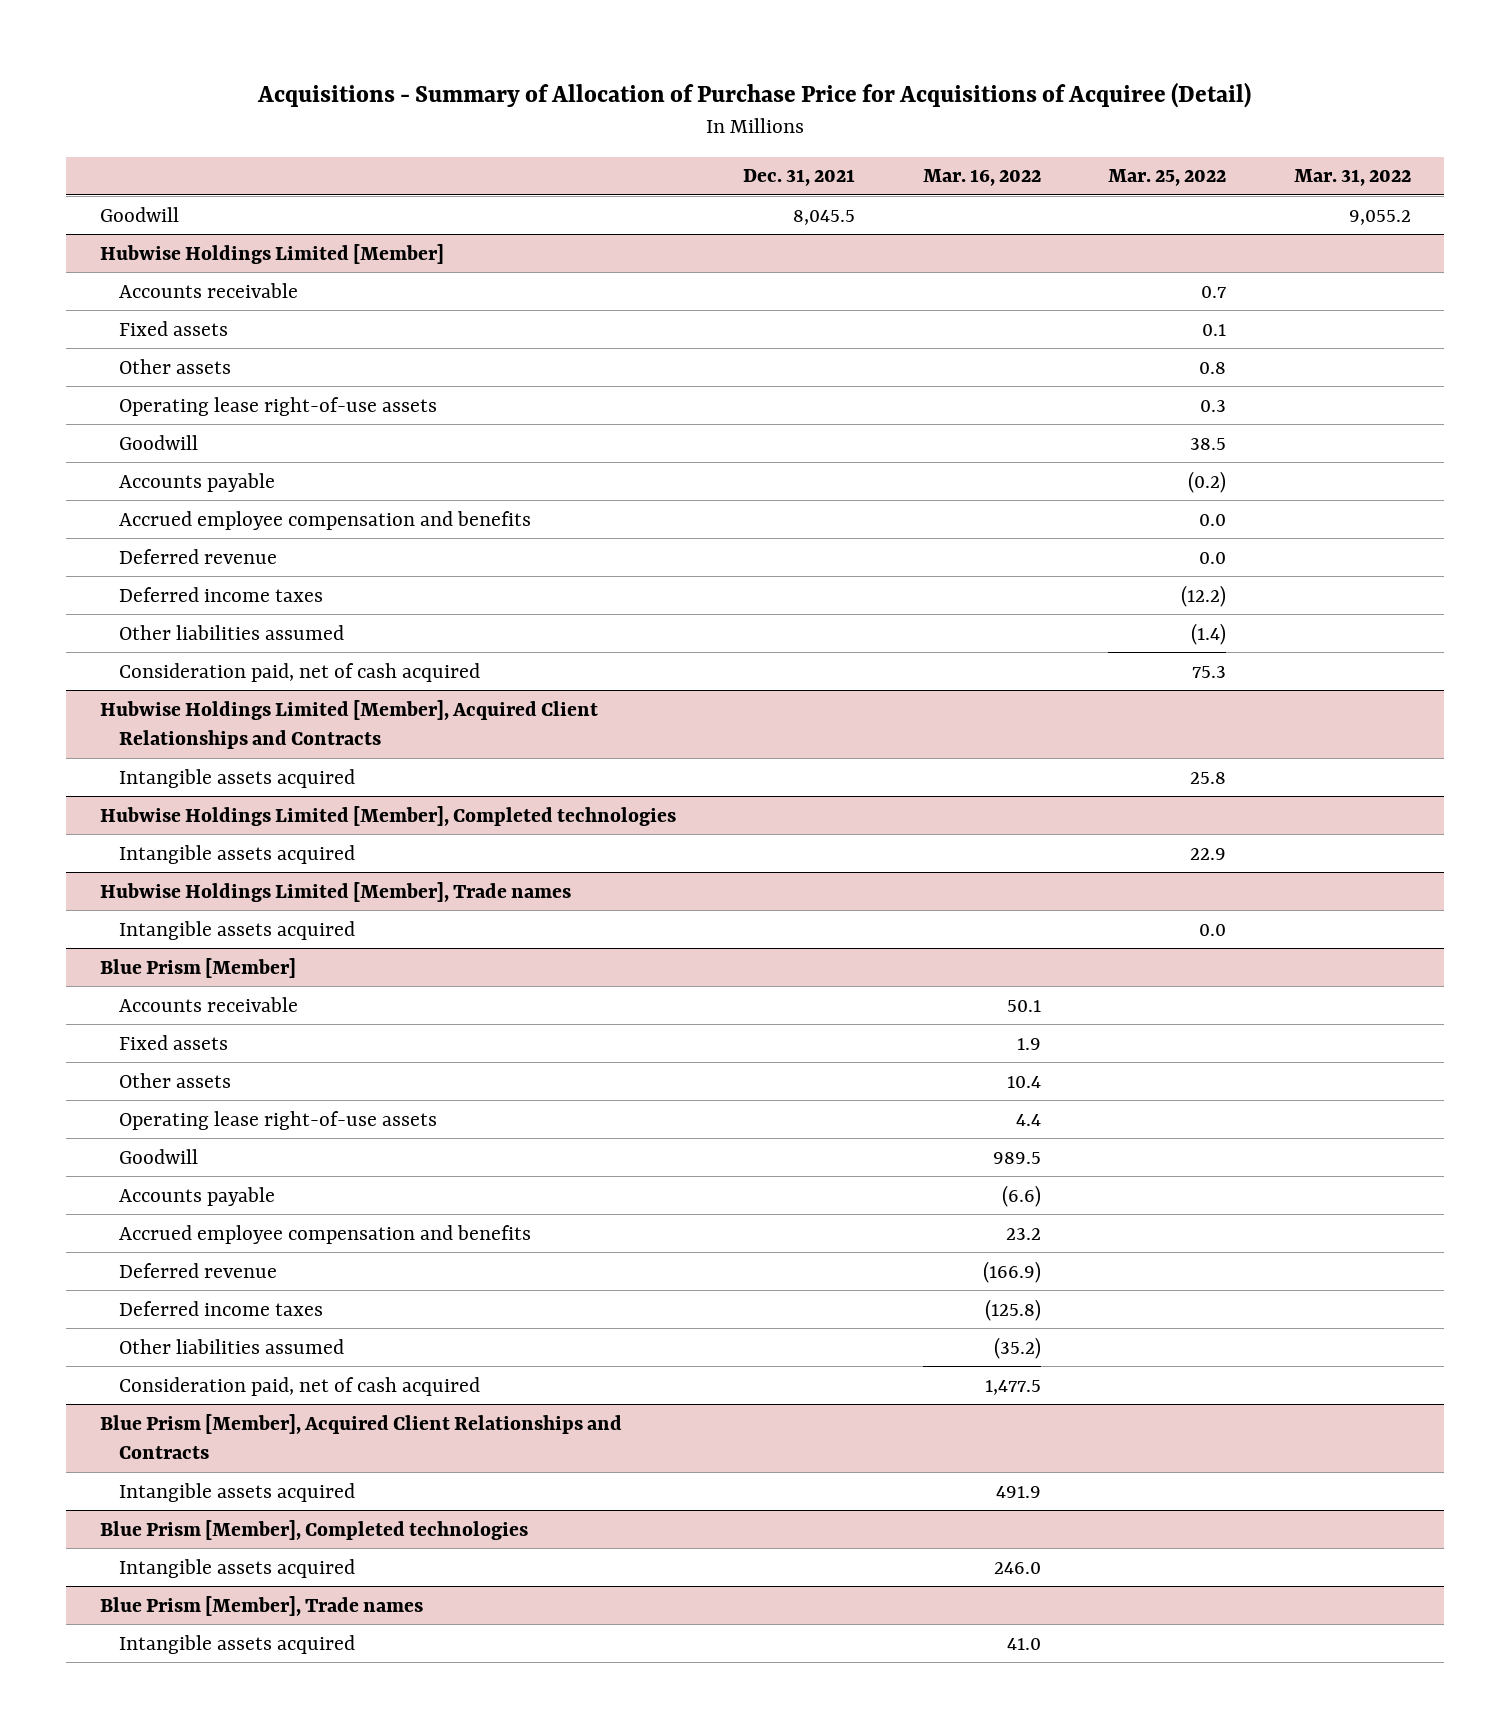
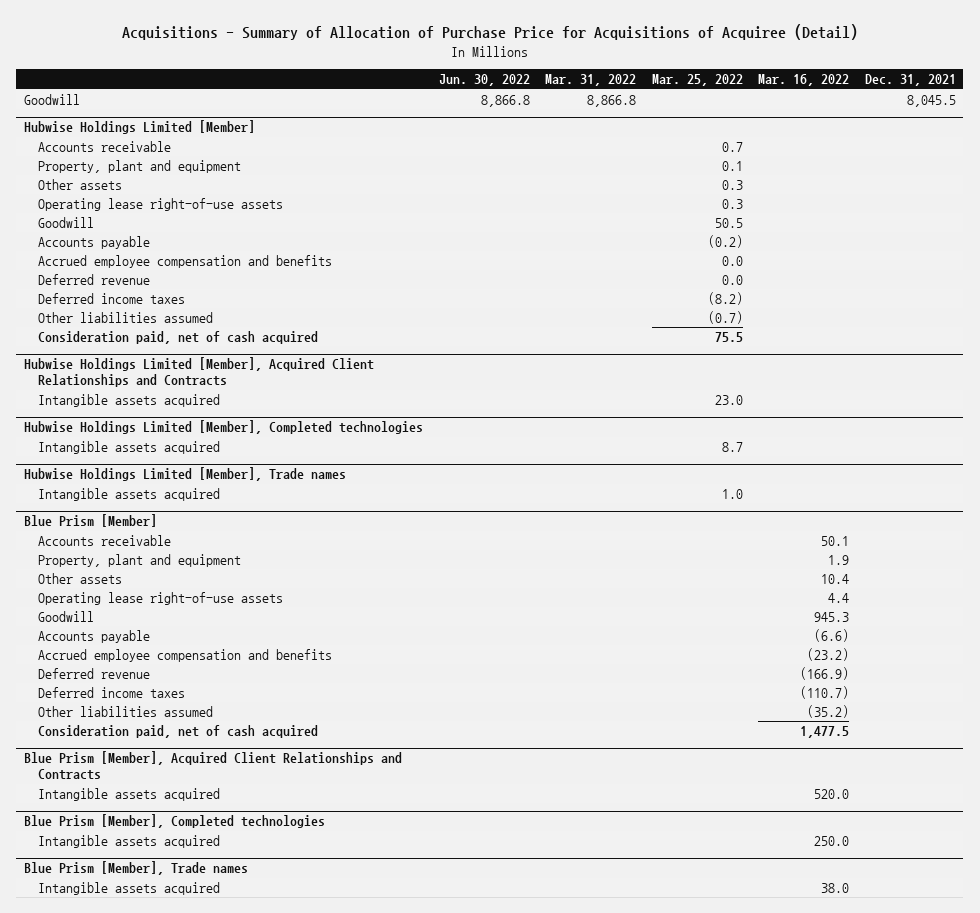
- | Dec. 31, 2021 | Mar. 16, 2022 | Mar. 25, 2022 | Mar. 31, 2022
+ | Jun. 30, 2022 | Mar. 31, 2022 | Mar. 25, 2022 | Mar. 16, 2022 | Dec. 31, 2021
- Goodwill | 8,045.5 | | | 9,055.2
+ Goodwill | 8,866.8 | 8,866.8 | | | 8,045.5
@ Hubwise Holdings Limited [Member]
- Fixed assets | | | 0.1 |
- Other assets | | | 0.8 |
+ Property, plant and equipment | | | 0.1 | |
+ Other assets | | | 0.3 | |
- Goodwill | | | 38.5 |
+ Goodwill | | | 50.5 | |
- Deferred income taxes | | | (12.2) |
- Other liabilities assumed | | | (1.4) |
- Consideration paid, net of cash acquired | | | 75.3 |
+ Deferred income taxes | | | (8.2) | |
+ Other liabilities assumed | | | (0.7) | |
+ Consideration paid, net of cash acquired | | | 75.5 | |
@ Hubwise Holdings Limited [Member], Acquired Client Relationships and Contracts
- Intangible assets acquired | | | 25.8 |
+ Intangible assets acquired | | | 23.0 | |
@ Hubwise Holdings Limited [Member], Completed technologies
- Intangible assets acquired | | | 22.9 |
+ Intangible assets acquired | | | 8.7 | |
@ Hubwise Holdings Limited [Member], Trade names
- Intangible assets acquired | | | 0.0 |
+ Intangible assets acquired | | | 1.0 | |
@ Blue Prism [Member]
- Fixed assets | | 1.9 | |
+ Property, plant and equipment | | | | 1.9 |
- Goodwill | | 989.5 | |
+ Goodwill | | | | 945.3 |
- Accrued employee compensation and benefits | | 23.2 | |
+ Accrued employee compensation and benefits | | | | (23.2) |
- Deferred income taxes | | (125.8) | |
+ Deferred income taxes | | | | (110.7) |
@ Blue Prism [Member], Acquired Client Relationships and Contracts
- Intangible assets acquired | | 491.9 | |
+ Intangible assets acquired | | | | 520.0 |
@ Blue Prism [Member], Completed technologies
- Intangible assets acquired | | 246.0 | |
+ Intangible assets acquired | | | | 250.0 |
@ Blue Prism [Member], Trade names
- Intangible assets acquired | | 41.0 | |
+ Intangible assets acquired | | | | 38.0 |

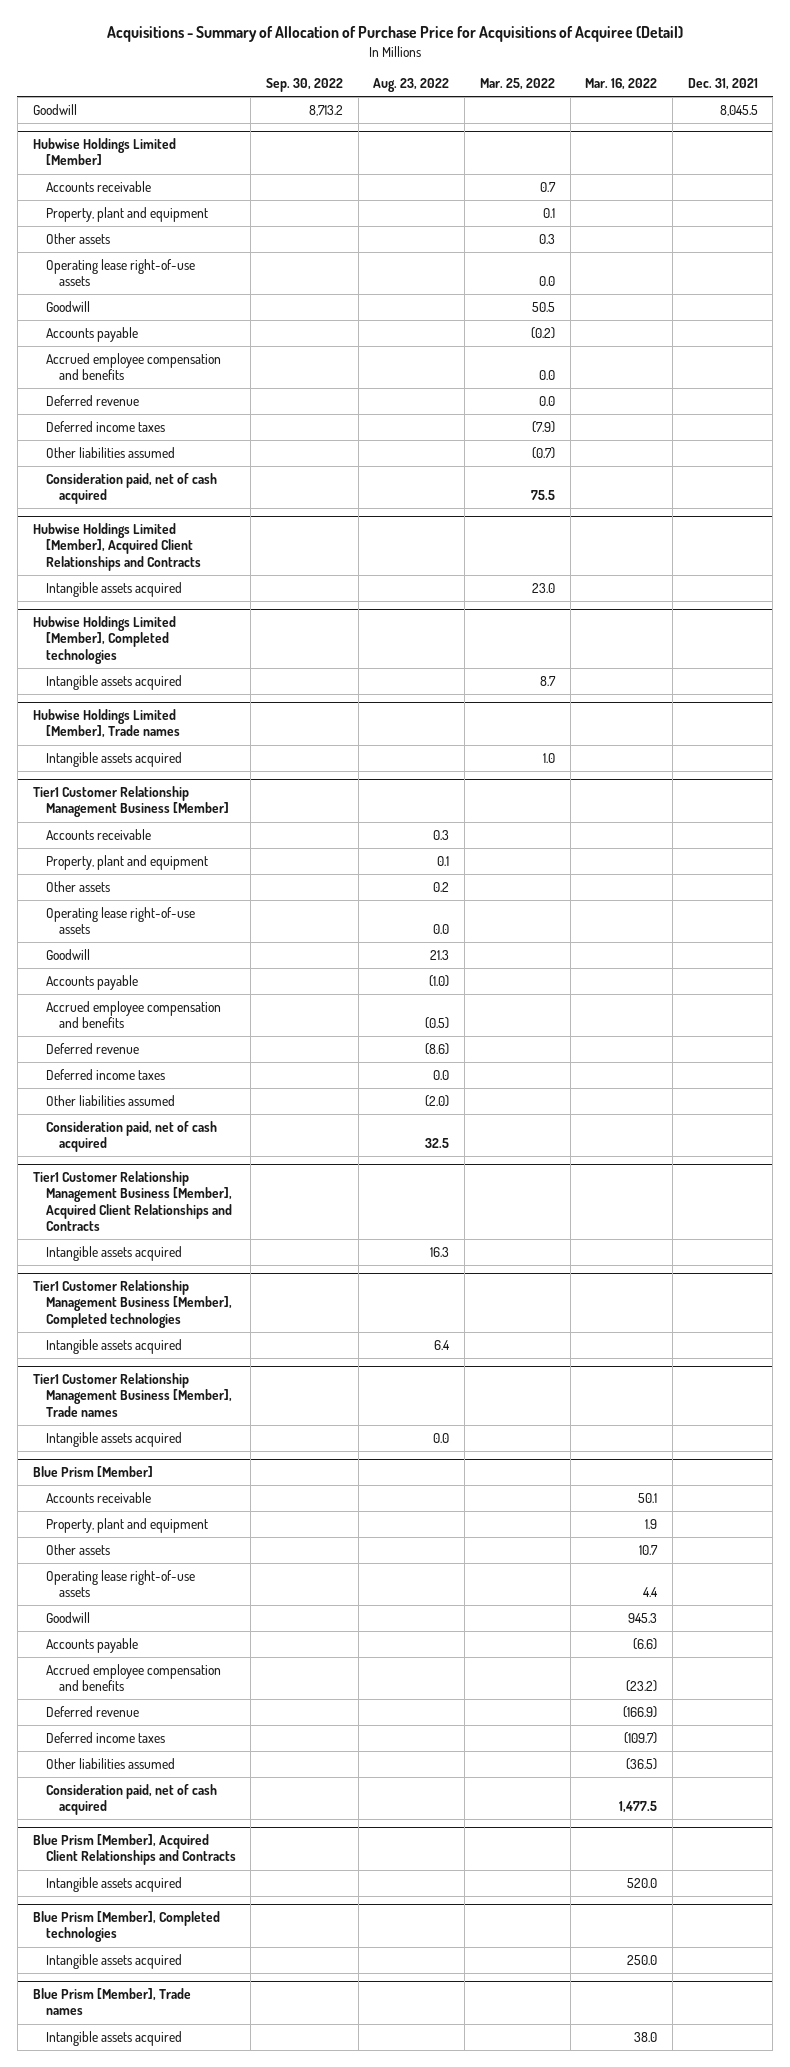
- | Jun. 30, 2022 | Mar. 31, 2022 | Mar. 25, 2022 | Mar. 16, 2022 | Dec. 31, 2021
+ | Sep. 30, 2022 | Aug. 23, 2022 | Mar. 25, 2022 | Mar. 16, 2022 | Dec. 31, 2021
@ Hubwise Holdings Limited [Member]
- Operating lease right-of-use assets | | | 0.3 | |
+ Operating lease right-of-use assets | | | 0.0 | |
- Deferred income taxes | | | (8.2) | |
+ Deferred income taxes | | | (7.9) | |
+ Tier1 Customer Relationship Management Business [Member]
+ Accounts receivable | | 0.3 | | |
+ Property, plant and equipment | | 0.1 | | |
+ Other assets | | 0.2 | | |
+ Operating lease right-of-use assets | | 0.0 | | |
+ Goodwill | | 21.3 | | |
+ Accounts payable | | (1.0) | | |
+ Accrued employee compensation and benefits | | (0.5) | | |
+ Deferred revenue | | (8.6) | | |
+ Deferred income taxes | | 0.0 | | |
+ Other liabilities assumed | | (2.0) | | |
+ Consideration paid, net of cash acquired | | 32.5 | | |
+ Tier1 Customer Relationship Management Business [Member], Acquired Client Relationships and Contracts
+ Intangible assets acquired | | 16.3 | | |
+ Tier1 Customer Relationship Management Business [Member], Completed technologies
+ Intangible assets acquired | | 6.4 | | |
+ Tier1 Customer Relationship Management Business [Member], Trade names
+ Intangible assets acquired | | 0.0 | | |
@ Blue Prism [Member]
- Other assets | | | | 10.4 |
+ Other assets | | | | 10.7 |
- Deferred income taxes | | | | (110.7) |
- Other liabilities assumed | | | | (35.2) |
+ Deferred income taxes | | | | (109.7) |
+ Other liabilities assumed | | | | (36.5) |

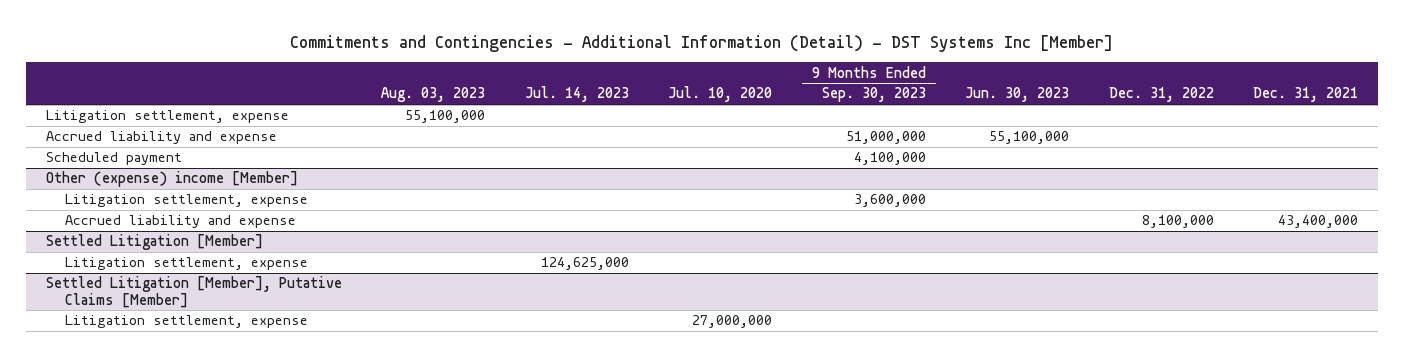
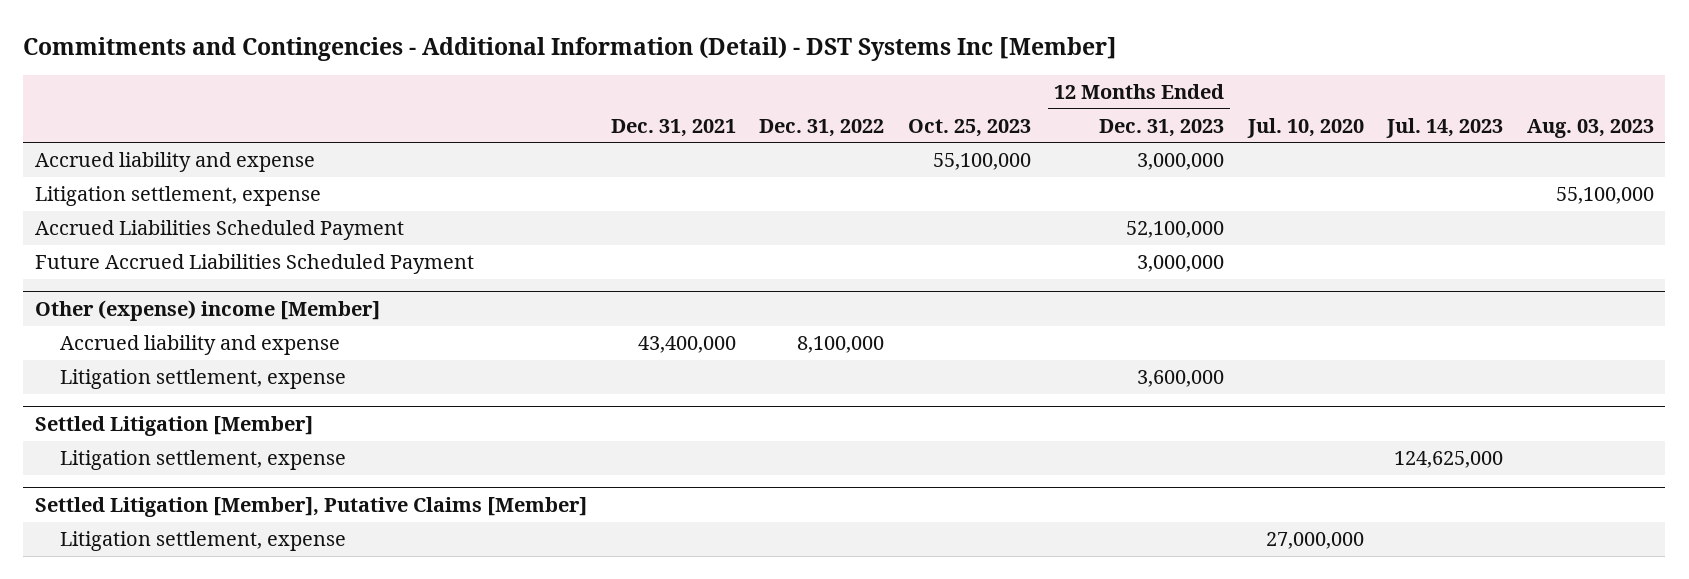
- | Aug. 03, 2023 | Jul. 14, 2023 | Jul. 10, 2020 | 9 Months Ended Sep. 30, 2023 | Jun. 30, 2023 | Dec. 31, 2022 | Dec. 31, 2021
+ | Dec. 31, 2021 | Dec. 31, 2022 | Oct. 25, 2023 | 12 Months Ended Dec. 31, 2023 | Jul. 10, 2020 | Jul. 14, 2023 | Aug. 03, 2023
- Scheduled payment | | | | 4,100,000 | | |
moved down: Litigation settlement, expense | | | | | | | 55,100,000
+ Accrued Liabilities Scheduled Payment | | | | 52,100,000 | | |
+ Future Accrued Liabilities Scheduled Payment | | | | 3,000,000 | | |
@ Other (expense) income [Member]
moved down: Litigation settlement, expense | | | | 3,600,000 | | |

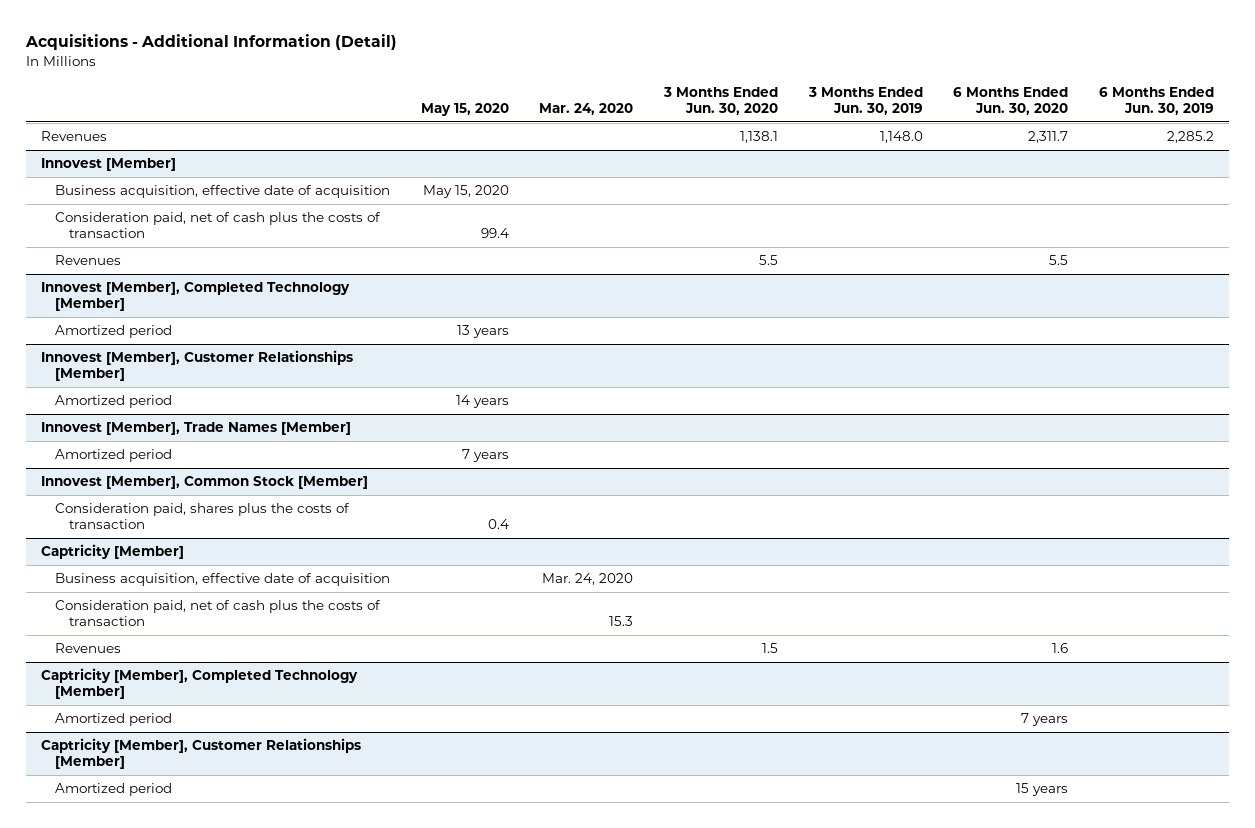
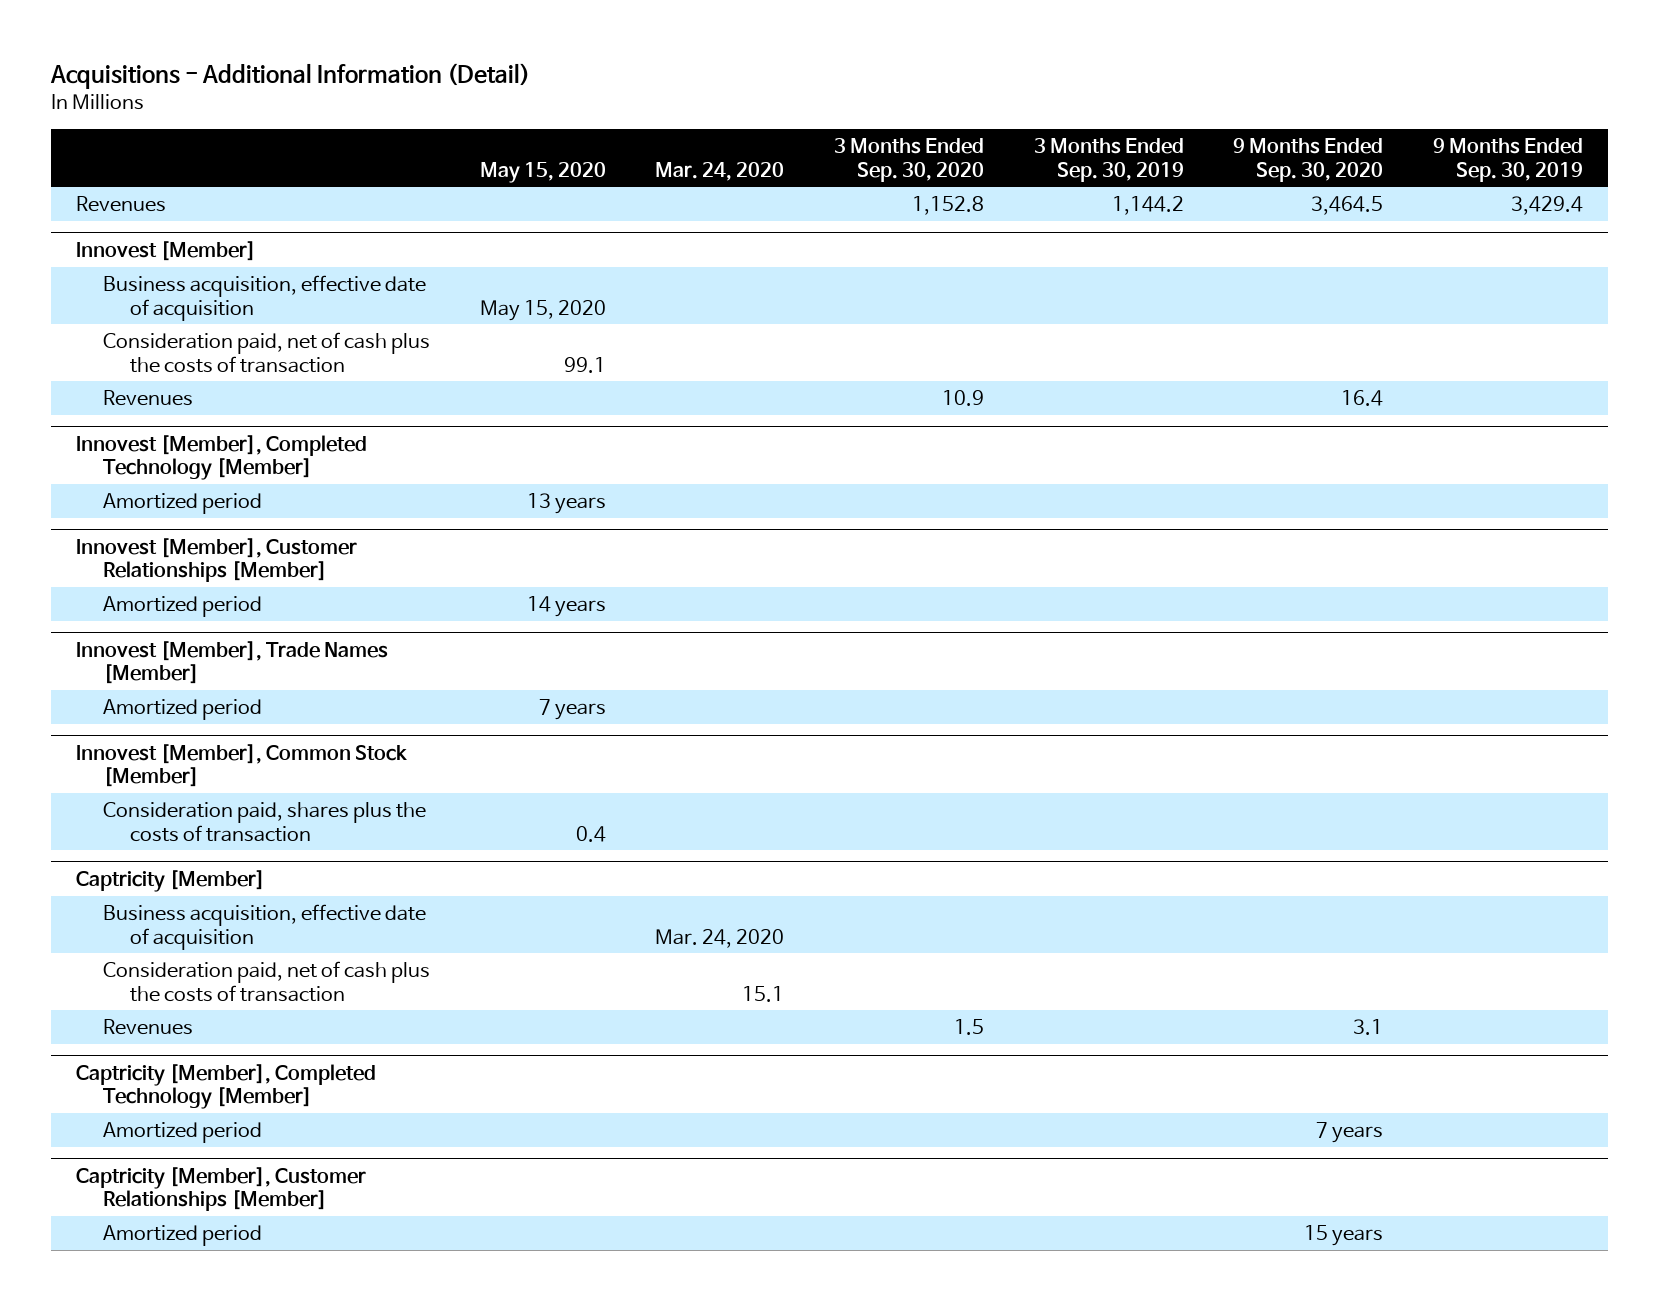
- | May 15, 2020 | Mar. 24, 2020 | 3 Months Ended Jun. 30, 2020 | 3 Months Ended Jun. 30, 2019 | 6 Months Ended Jun. 30, 2020 | 6 Months Ended Jun. 30, 2019
+ | May 15, 2020 | Mar. 24, 2020 | 3 Months Ended Sep. 30, 2020 | 3 Months Ended Sep. 30, 2019 | 9 Months Ended Sep. 30, 2020 | 9 Months Ended Sep. 30, 2019
@ Innovest [Member]
- Consideration paid, net of cash plus the costs of transaction | 99.4 | | | | |
+ Consideration paid, net of cash plus the costs of transaction | 99.1 | | | | |
@ Captricity [Member]
- Consideration paid, net of cash plus the costs of transaction | | 15.3 | | | |
+ Consideration paid, net of cash plus the costs of transaction | | 15.1 | | | |

